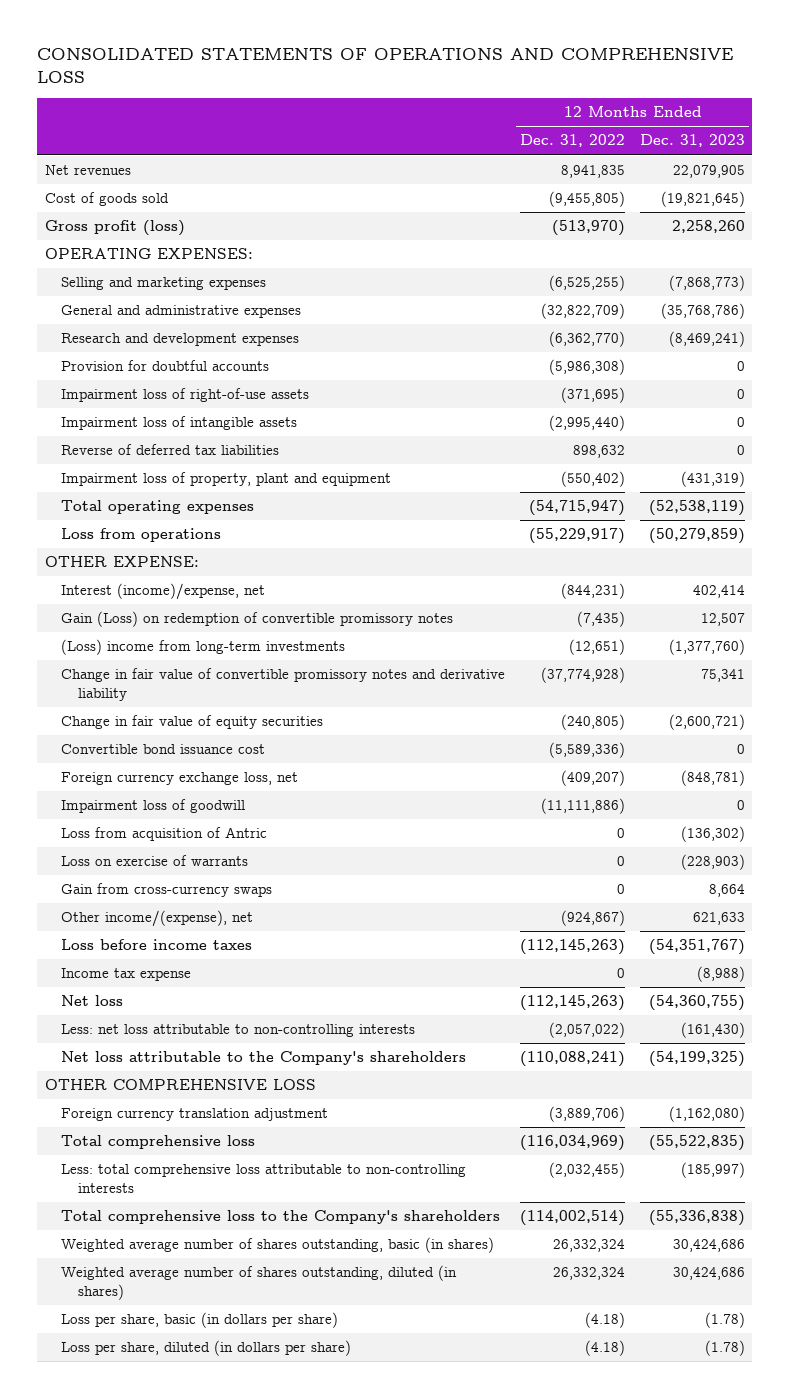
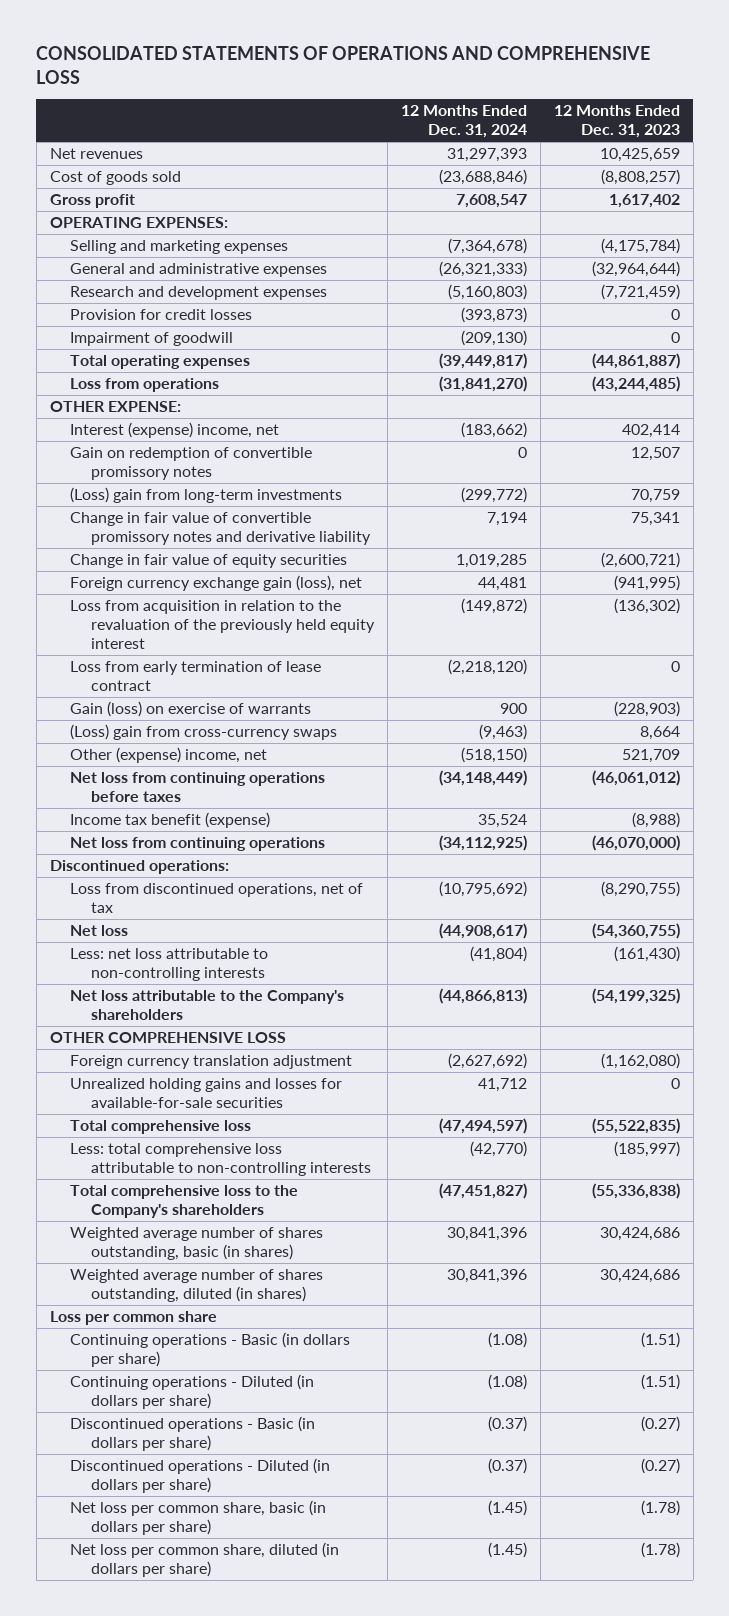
- | 12 Months Ended Dec. 31, 2022 | 12 Months Ended Dec. 31, 2023
+ | 12 Months Ended Dec. 31, 2024 | 12 Months Ended Dec. 31, 2023
- Net revenues | 8,941,835 | 22,079,905
- Cost of goods sold | (9,455,805) | (19,821,645)
- Gross profit (loss) | (513,970) | 2,258,260
+ Net revenues | 31,297,393 | 10,425,659
+ Cost of goods sold | (23,688,846) | (8,808,257)
+ Gross profit | 7,608,547 | 1,617,402
- Selling and marketing expenses | (6,525,255) | (7,868,773)
- General and administrative expenses | (32,822,709) | (35,768,786)
- Research and development expenses | (6,362,770) | (8,469,241)
- Provision for doubtful accounts | (5,986,308) | 0
- Impairment loss of right-of-use assets | (371,695) | 0
- Impairment loss of intangible assets | (2,995,440) | 0
- Reverse of deferred tax liabilities | 898,632 | 0
- Impairment loss of property, plant and equipment | (550,402) | (431,319)
- Total operating expenses | (54,715,947) | (52,538,119)
- Loss from operations | (55,229,917) | (50,279,859)
+ Selling and marketing expenses | (7,364,678) | (4,175,784)
+ General and administrative expenses | (26,321,333) | (32,964,644)
+ Research and development expenses | (5,160,803) | (7,721,459)
+ Provision for credit losses | (393,873) | 0
+ Impairment of goodwill | (209,130) | 0
+ Total operating expenses | (39,449,817) | (44,861,887)
+ Loss from operations | (31,841,270) | (43,244,485)
- Interest (income)/expense, net | (844,231) | 402,414
- Gain (Loss) on redemption of convertible promissory notes | (7,435) | 12,507
- (Loss) income from long-term investments | (12,651) | (1,377,760)
+ Interest (expense) income, net | (183,662) | 402,414
+ Gain on redemption of convertible promissory notes | 0 | 12,507
+ (Loss) gain from long-term investments | (299,772) | 70,759
- Convertible bond issuance cost | (5,589,336) | 0
- Foreign currency exchange loss, net | (409,207) | (848,781)
- Impairment loss of goodwill | (11,111,886) | 0
- Loss from acquisition of Antric | 0 | (136,302)
- Loss on exercise of warrants | 0 | (228,903)
- Gain from cross-currency swaps | 0 | 8,664
- Other income/(expense), net | (924,867) | 621,633
- Loss before income taxes | (112,145,263) | (54,351,767)
- Income tax expense | 0 | (8,988)
+ Foreign currency exchange gain (loss), net | 44,481 | (941,995)
+ Loss from acquisition in relation to the revaluation of the previously held equity interest | (149,872) | (136,302)
+ Loss from early termination of lease contract | (2,218,120) | 0
+ Gain (loss) on exercise of warrants | 900 | (228,903)
+ (Loss) gain from cross-currency swaps | (9,463) | 8,664
+ Other (expense) income, net | (518,150) | 521,709
+ Net loss from continuing operations before taxes | (34,148,449) | (46,061,012)
+ Income tax benefit (expense) | 35,524 | (8,988)
+ Net loss from continuing operations | (34,112,925) | (46,070,000)
+ Discontinued operations:
+ Loss from discontinued operations, net of tax | (10,795,692) | (8,290,755)
+ Unrealized holding gains and losses for available-for-sale securities | 41,712 | 0
- Loss per share, basic (in dollars per share) | (4.18) | (1.78)
- Loss per share, diluted (in dollars per share) | (4.18) | (1.78)
+ Loss per common share
+ Continuing operations - Basic (in dollars per share) | (1.08) | (1.51)
+ Continuing operations - Diluted (in dollars per share) | (1.08) | (1.51)
+ Discontinued operations - Basic (in dollars per share) | (0.37) | (0.27)
+ Discontinued operations - Diluted (in dollars per share) | (0.37) | (0.27)
+ Net loss per common share, basic (in dollars per share) | (1.45) | (1.78)
+ Net loss per common share, diluted (in dollars per share) | (1.45) | (1.78)

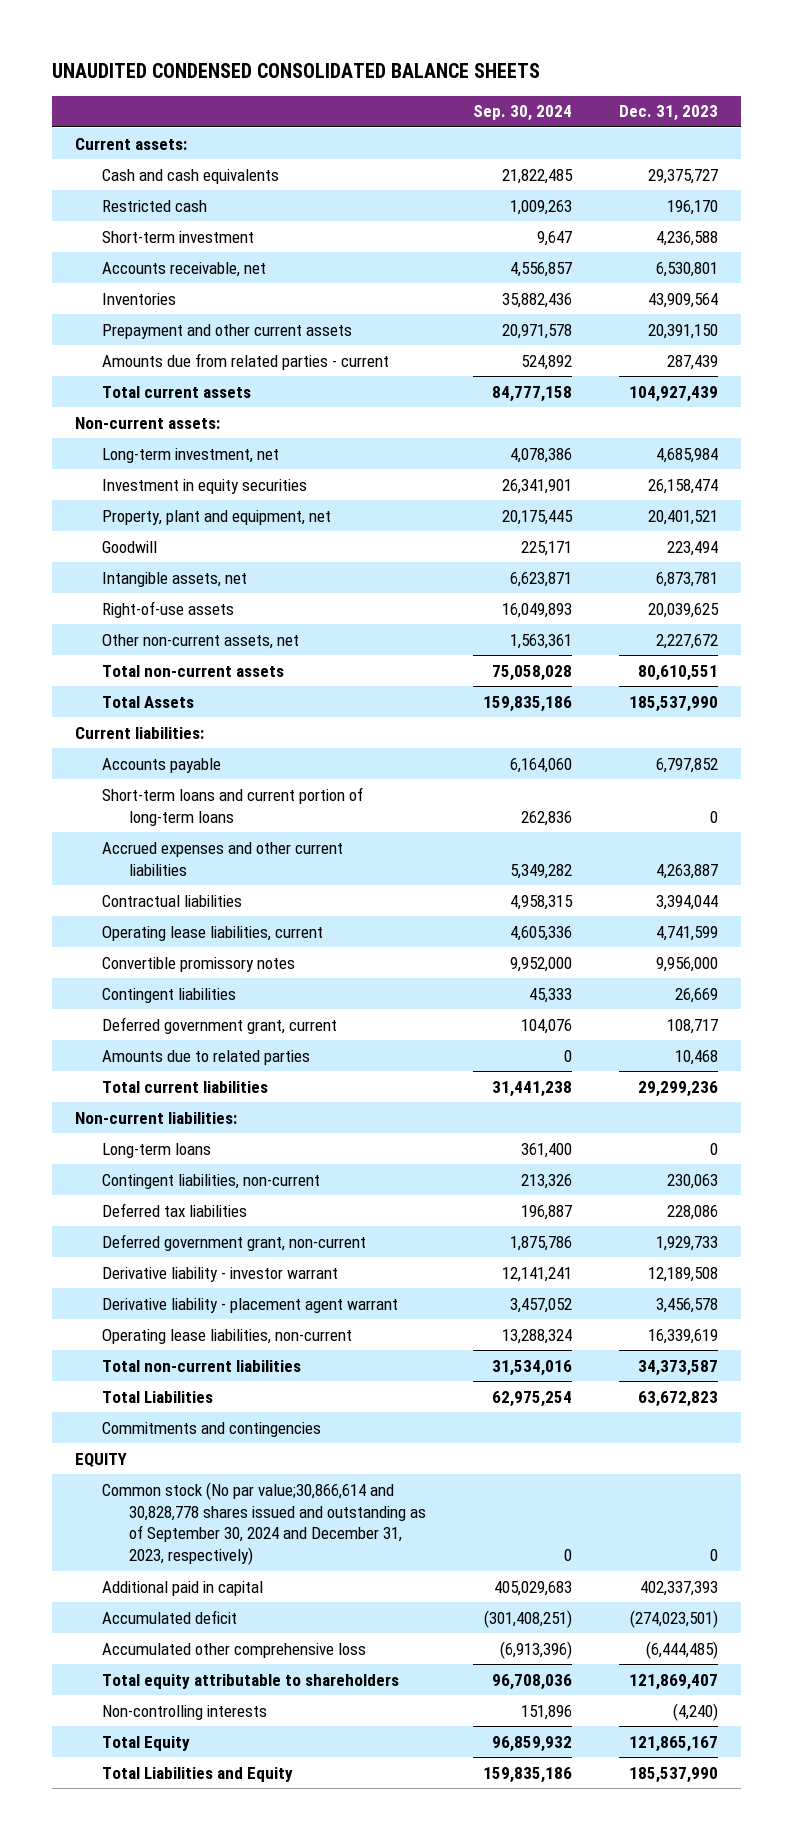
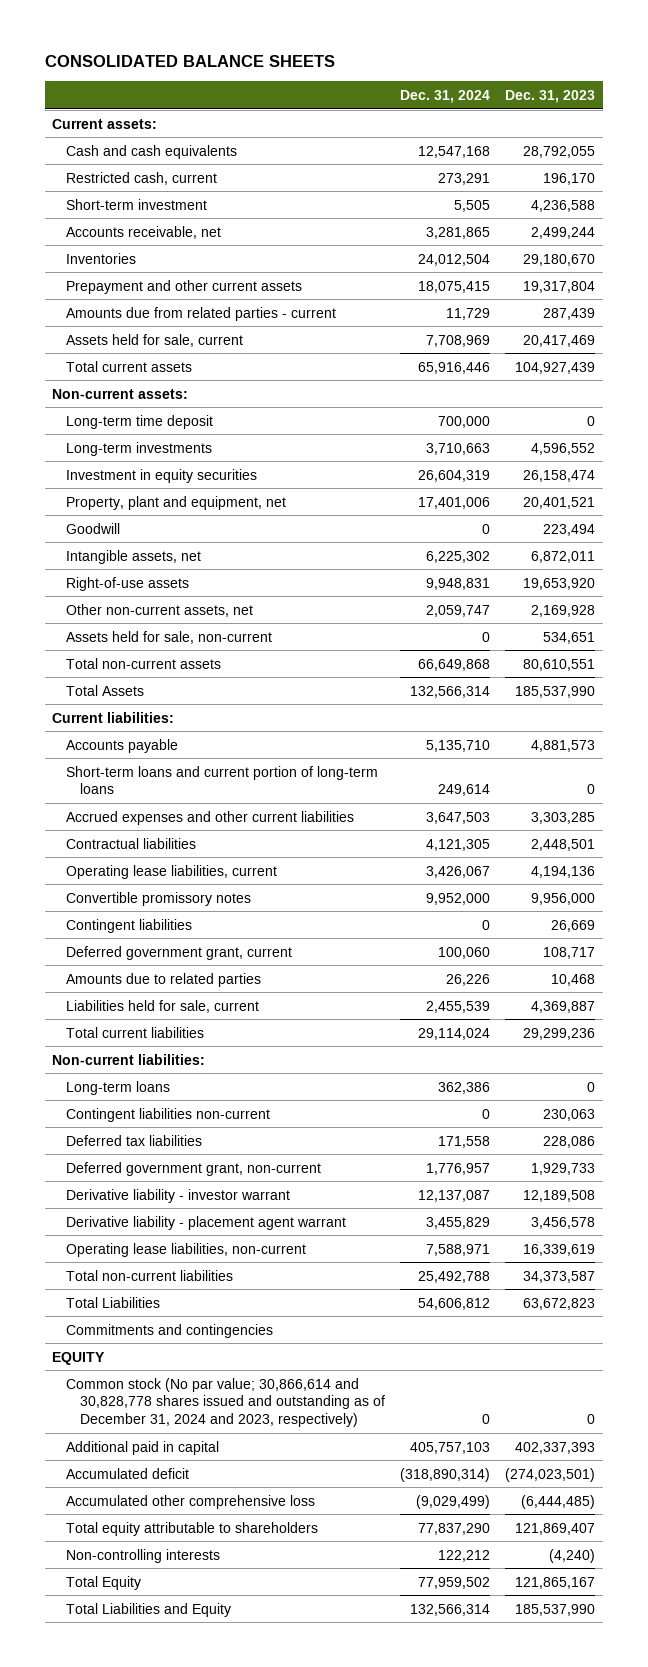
- UNAUDITED CONDENSED CONSOLIDATED BALANCE SHEETS
+ CONSOLIDATED BALANCE SHEETS
- | Sep. 30, 2024 | Dec. 31, 2023
+ | Dec. 31, 2024 | Dec. 31, 2023
- Cash and cash equivalents | 21,822,485 | 29,375,727
- Restricted cash | 1,009,263 | 196,170
+ Cash and cash equivalents | 12,547,168 | 28,792,055
+ Restricted cash, current | 273,291 | 196,170
- Accounts receivable, net | 4,556,857 | 6,530,801
- Inventories | 35,882,436 | 43,909,564
- Prepayment and other current assets | 20,971,578 | 20,391,150
+ Accounts receivable, net | 3,281,865 | 2,499,244
+ Inventories | 24,012,504 | 29,180,670
+ Prepayment and other current assets | 18,075,415 | 19,317,804
+ Assets held for sale, current | 7,708,969 | 20,417,469
- Long-term investment, net | 4,078,386 | 4,685,984
+ Long-term time deposit | 700,000 | 0
+ Long-term investments | 3,710,663 | 4,596,552
- Intangible assets, net | 6,623,871 | 6,873,781
- Right-of-use assets | 16,049,893 | 20,039,625
- Other non-current assets, net | 1,563,361 | 2,227,672
+ Intangible assets, net | 6,225,302 | 6,872,011
+ Right-of-use assets | 9,948,831 | 19,653,920
+ Other non-current assets, net | 2,059,747 | 2,169,928
+ Assets held for sale, non-current | 0 | 534,651
- Accounts payable | 6,164,060 | 6,797,852
+ Accounts payable | 5,135,710 | 4,881,573
- Accrued expenses and other current liabilities | 5,349,282 | 4,263,887
- Contractual liabilities | 4,958,315 | 3,394,044
- Operating lease liabilities, current | 4,605,336 | 4,741,599
+ Accrued expenses and other current liabilities | 3,647,503 | 3,303,285
+ Contractual liabilities | 4,121,305 | 2,448,501
+ Operating lease liabilities, current | 3,426,067 | 4,194,136
+ Liabilities held for sale, current | 2,455,539 | 4,369,887
- Contingent liabilities, non-current | 213,326 | 230,063
+ Contingent liabilities non-current | 0 | 230,063
- Common stock (No par value;30,866,614 and 30,828,778 shares issued and outstanding as of September 30, 2024 and December 31, 2023, respectively) | 0 | 0
+ Common stock (No par value; 30,866,614 and 30,828,778 shares issued and outstanding as of December 31, 2024 and 2023, respectively) | 0 | 0

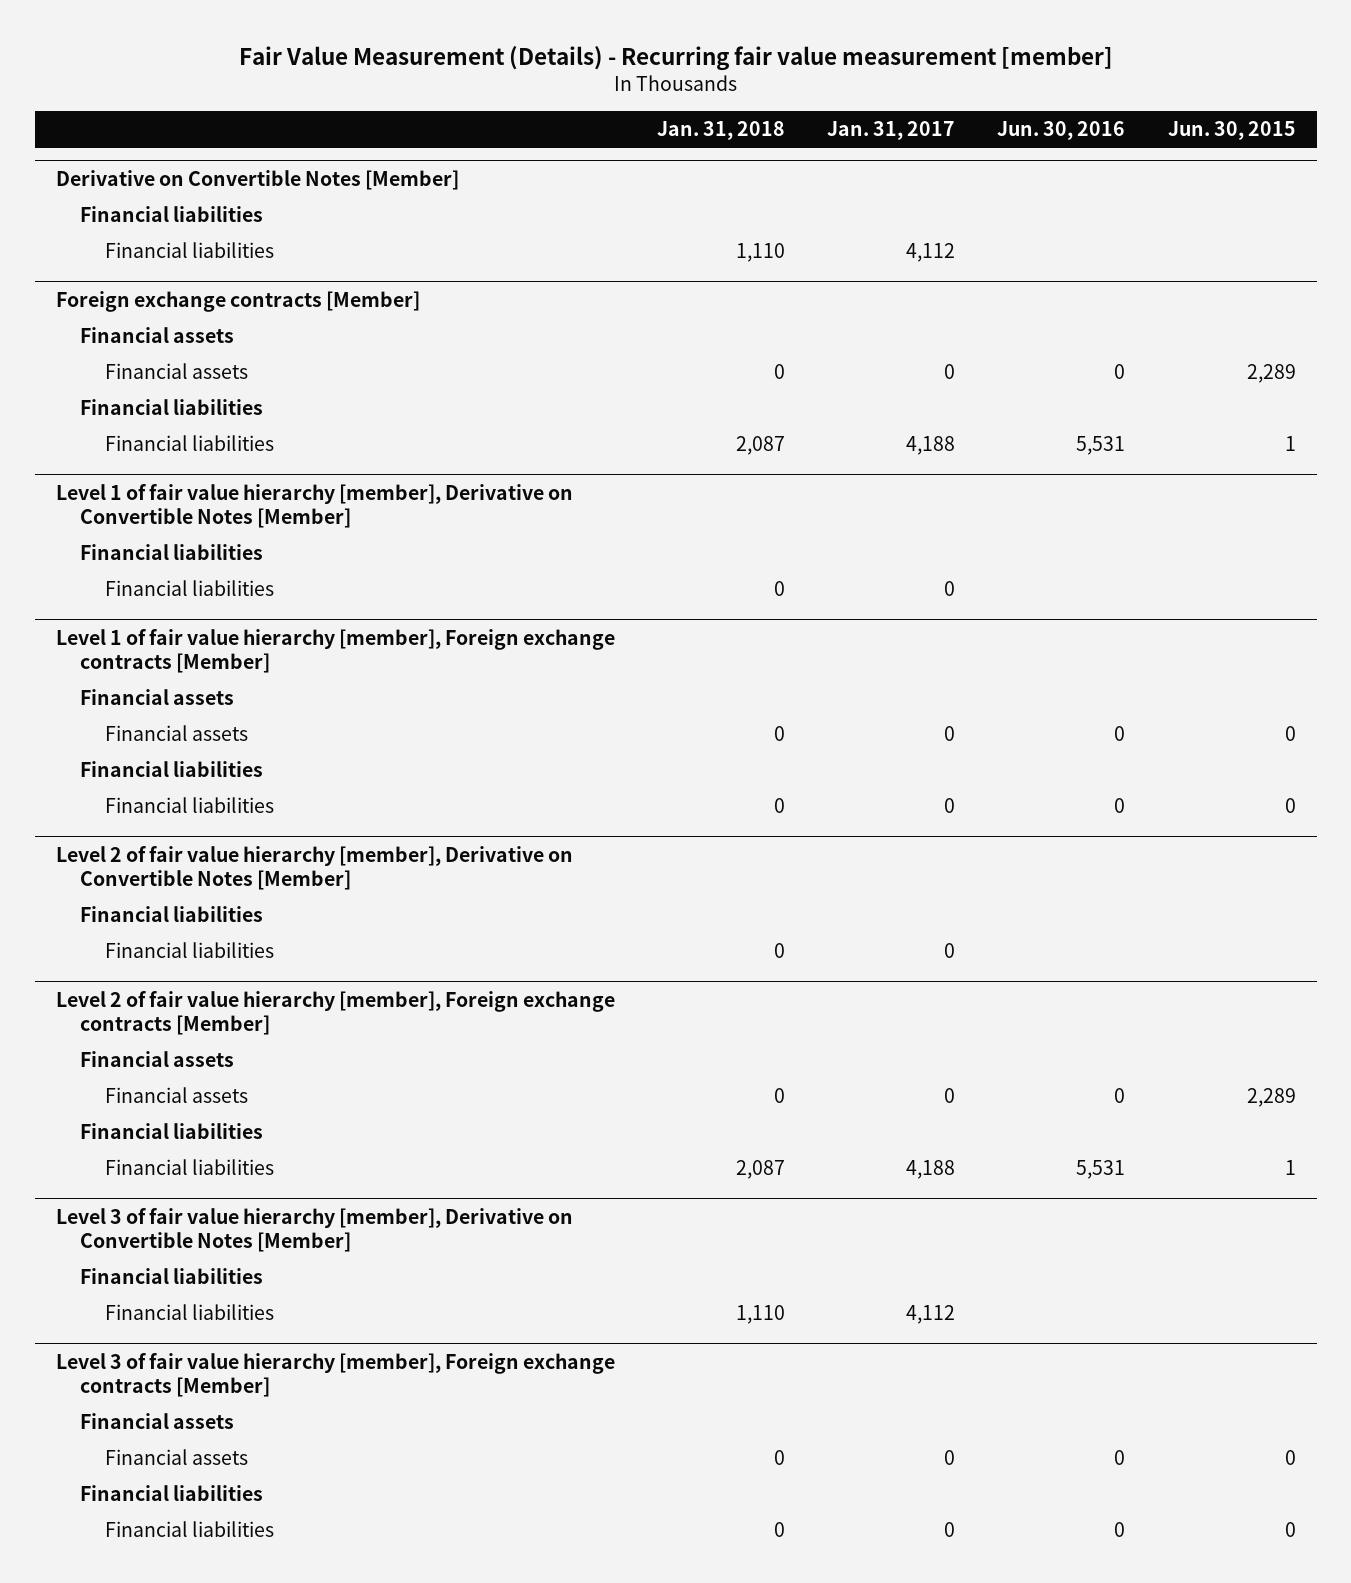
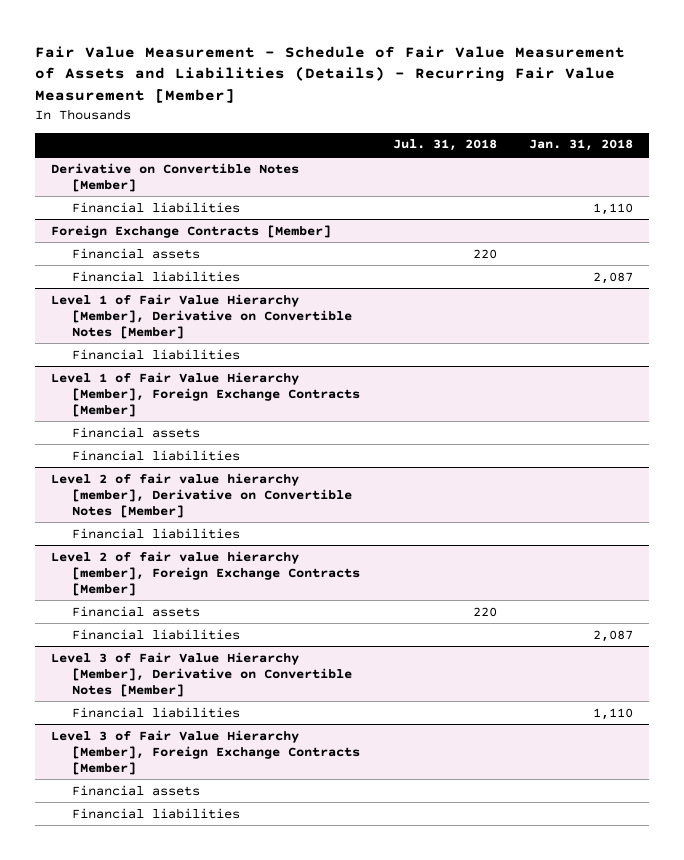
- Fair Value Measurement (Details) - Recurring fair value measurement [member]
+ Fair Value Measurement - Schedule of Fair Value Measurement of Assets and Liabilities (Details) - Recurring Fair Value Measurement [Member]
- | Jan. 31, 2018 | Jan. 31, 2017 | Jun. 30, 2016 | Jun. 30, 2015
+ | Jul. 31, 2018 | Jan. 31, 2018
@ Derivative on Convertible Notes [Member]
- Financial liabilities
- Foreign exchange contracts [Member]
+ Foreign Exchange Contracts [Member]
- Financial assets | 0 | 0 | 0 | 2,289
- Financial liabilities
- Level 1 of fair value hierarchy [member], Derivative on Convertible Notes [Member]
+ Level 1 of Fair Value Hierarchy [Member], Derivative on Convertible Notes [Member]
- Financial liabilities | 0 | 0 | |
- Level 1 of fair value hierarchy [member], Foreign exchange contracts [Member]
+ Level 1 of Fair Value Hierarchy [Member], Foreign Exchange Contracts [Member]
- Financial assets | 0 | 0 | 0 | 0
- Financial liabilities | 0 | 0 | 0 | 0
@ Level 2 of fair value hierarchy [member], Derivative on Convertible Notes [Member]
- Financial liabilities | 0 | 0 | |
- Level 2 of fair value hierarchy [member], Foreign exchange contracts [Member]
+ Level 2 of fair value hierarchy [member], Foreign Exchange Contracts [Member]
- Financial assets | 0 | 0 | 0 | 2,289
- Financial liabilities
- Level 3 of fair value hierarchy [member], Derivative on Convertible Notes [Member]
- Financial liabilities
+ Level 3 of Fair Value Hierarchy [Member], Derivative on Convertible Notes [Member]
- Level 3 of fair value hierarchy [member], Foreign exchange contracts [Member]
+ Level 3 of Fair Value Hierarchy [Member], Foreign Exchange Contracts [Member]
- Financial assets | 0 | 0 | 0 | 0
- Financial liabilities | 0 | 0 | 0 | 0

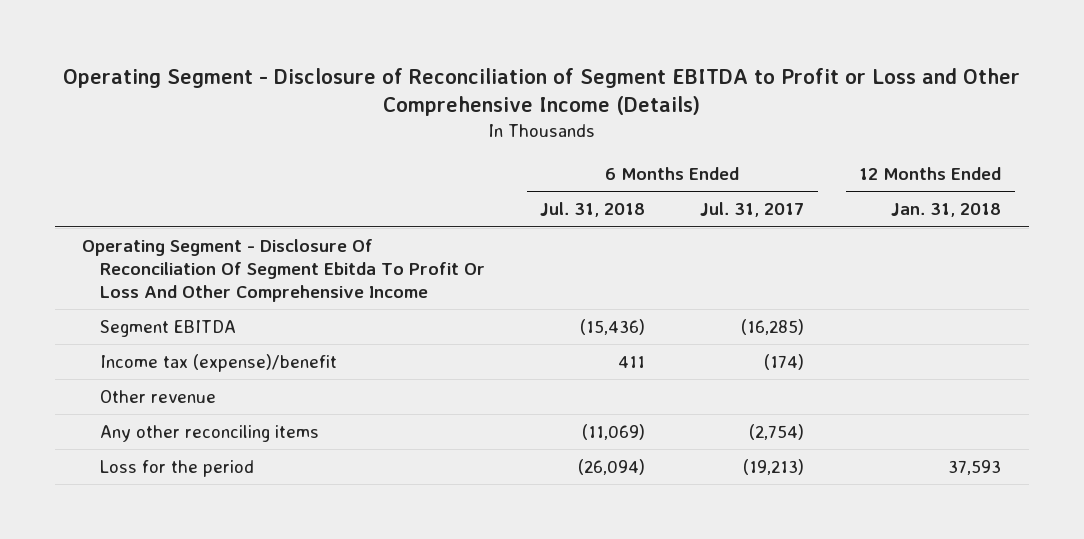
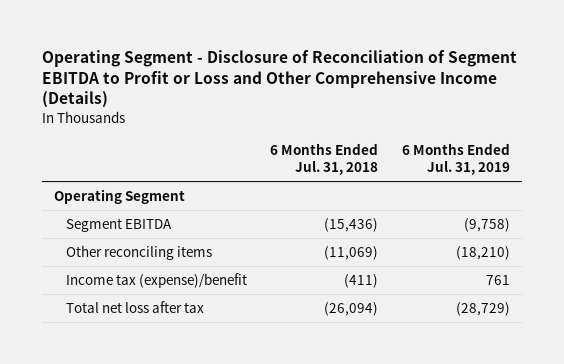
- | 6 Months Ended Jul. 31, 2018 | 6 Months Ended Jul. 31, 2017 | 12 Months Ended Jan. 31, 2018
+ | 6 Months Ended Jul. 31, 2018 | 6 Months Ended Jul. 31, 2019
- Operating Segment - Disclosure Of Reconciliation Of Segment Ebitda To Profit Or Loss And Other Comprehensive Income
+ Operating Segment
- Income tax (expense)/benefit | 411 | (174) |
- Other revenue
- Any other reconciling items | (11,069) | (2,754) |
- Loss for the period | (26,094) | (19,213) | 37,593
+ Other reconciling items | (11,069) | (18,210)
+ Income tax (expense)/benefit | (411) | 761
+ Total net loss after tax | (26,094) | (28,729)

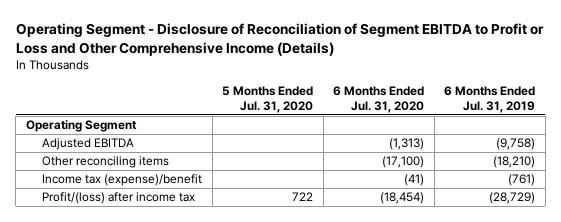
- | 6 Months Ended Jul. 31, 2018 | 6 Months Ended Jul. 31, 2019
+ | 5 Months Ended Jul. 31, 2020 | 6 Months Ended Jul. 31, 2020 | 6 Months Ended Jul. 31, 2019
- Segment EBITDA | (15,436) | (9,758)
+ Adjusted EBITDA | | (1,313) | (9,758)
- Income tax (expense)/benefit | (411) | 761
- Total net loss after tax | (26,094) | (28,729)
+ Income tax (expense)/benefit | | (41) | (761)
+ Profit/(loss) after income tax | 722 | (18,454) | (28,729)

